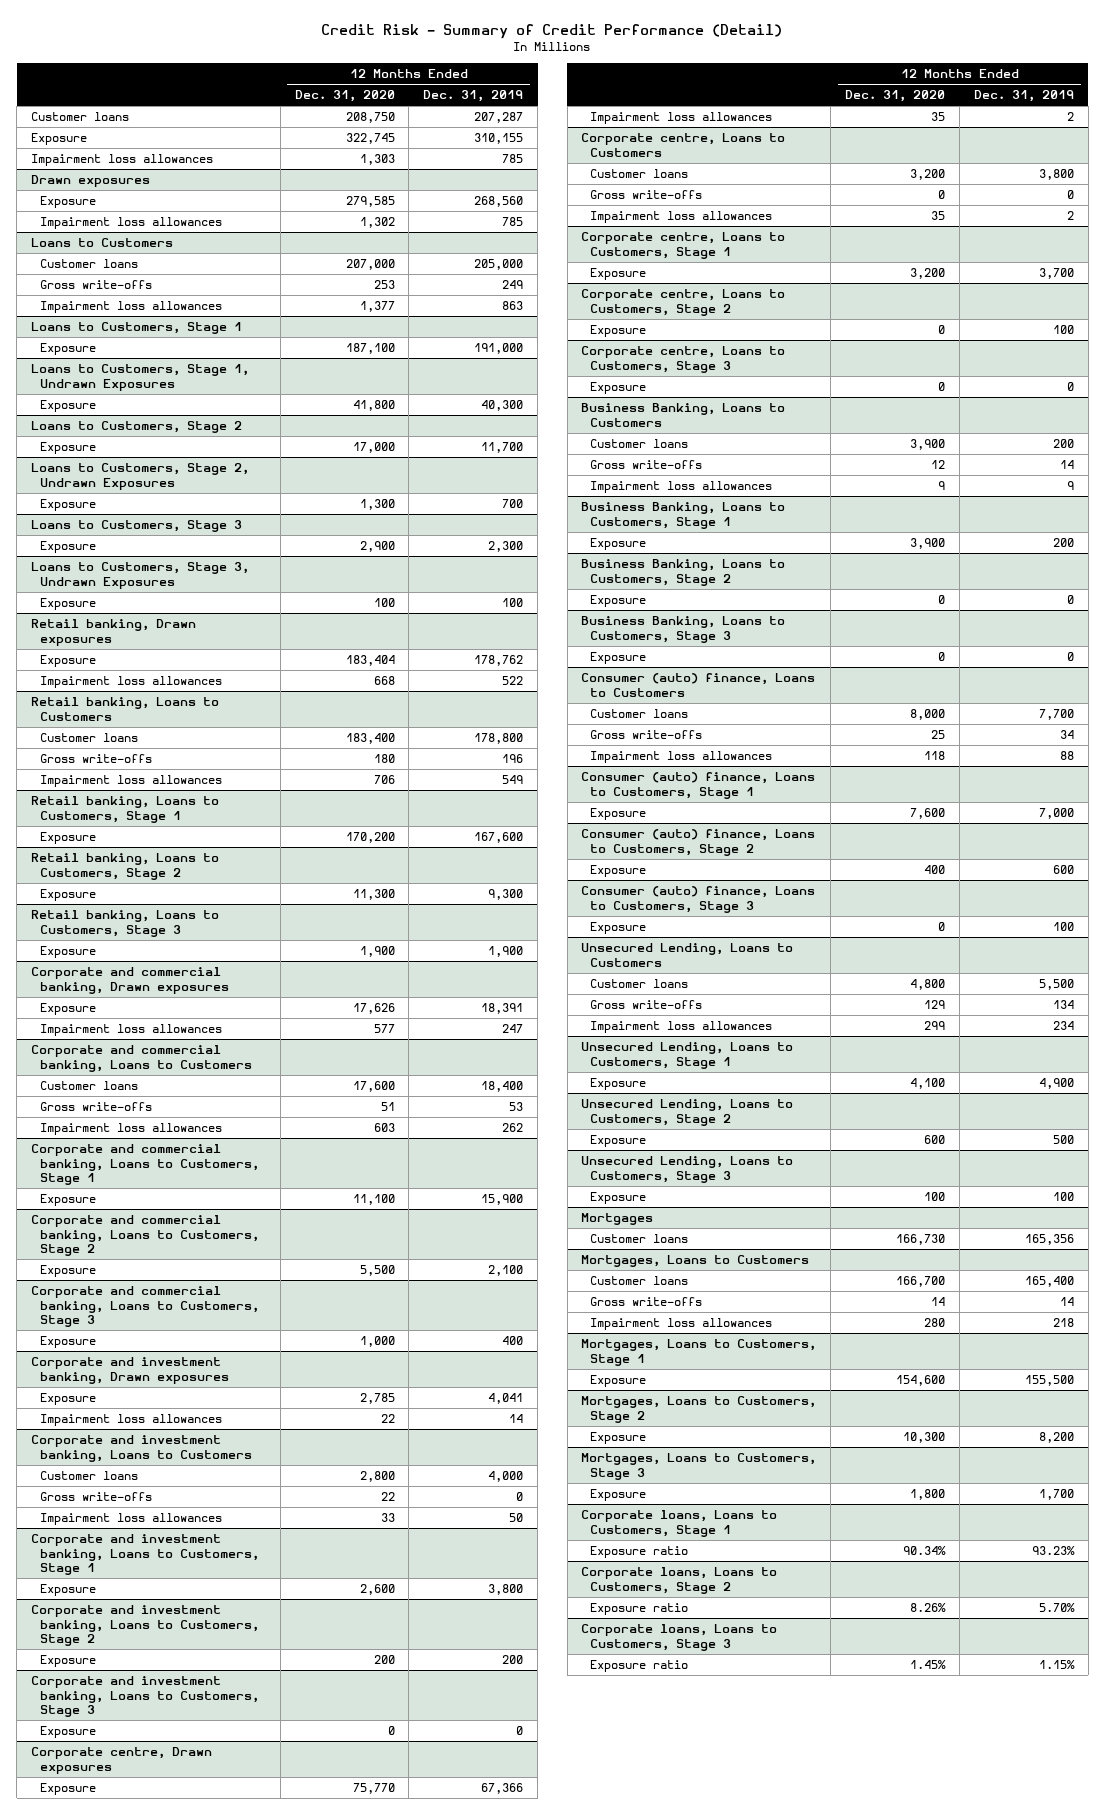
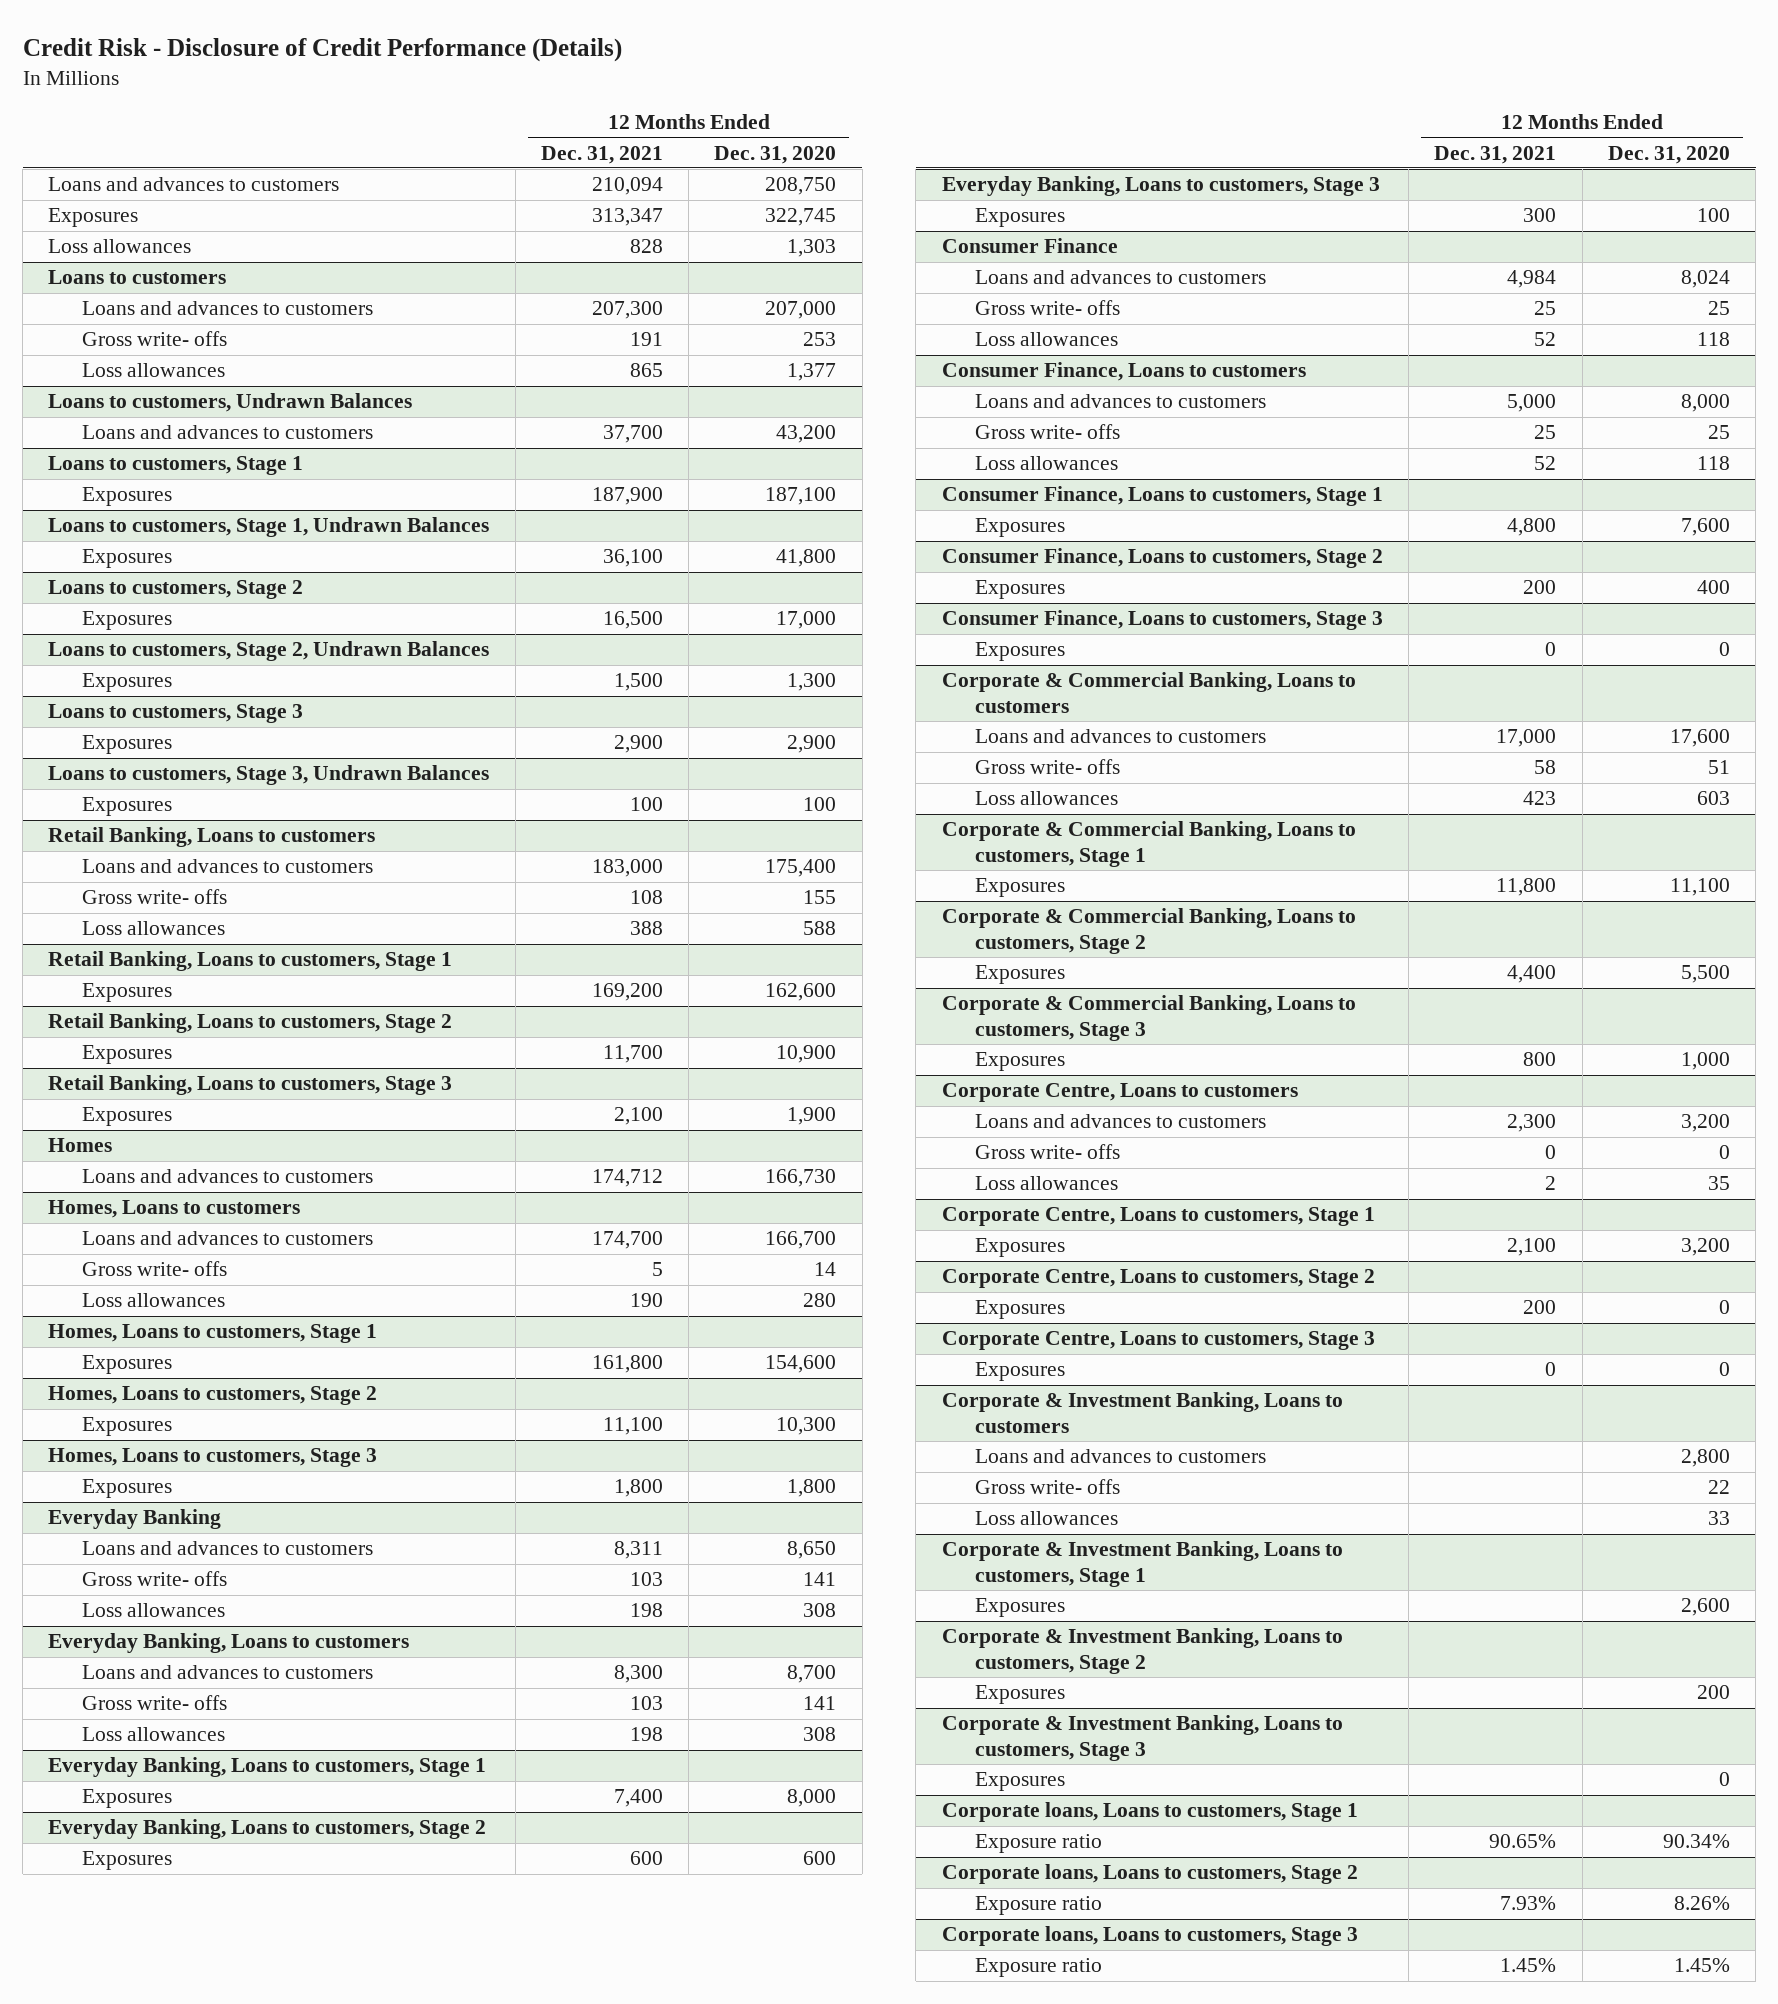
- Credit Risk - Summary of Credit Performance (Detail)
+ Credit Risk - Disclosure of Credit Performance (Details)
- | 12 Months Ended Dec. 31, 2020 | 12 Months Ended Dec. 31, 2019
+ | 12 Months Ended Dec. 31, 2021 | 12 Months Ended Dec. 31, 2020
- Customer loans | 208,750 | 207,287
- Exposure | 322,745 | 310,155
- Impairment loss allowances | 1,303 | 785
- Drawn exposures
- Exposure | 279,585 | 268,560
- Impairment loss allowances | 1,302 | 785
- Loans to Customers
- Customer loans | 207,000 | 205,000
- Gross write-offs | 253 | 249
- Impairment loss allowances | 1,377 | 863
- Loans to Customers, Stage 1
- Exposure | 187,100 | 191,000
- Loans to Customers, Stage 1, Undrawn Exposures
- Exposure | 41,800 | 40,300
- Loans to Customers, Stage 2
- Exposure | 17,000 | 11,700
- Loans to Customers, Stage 2, Undrawn Exposures
- Exposure | 1,300 | 700
- Loans to Customers, Stage 3
- Exposure | 2,900 | 2,300
- Loans to Customers, Stage 3, Undrawn Exposures
- Exposure | 100 | 100
- Retail banking, Drawn exposures
- Exposure | 183,404 | 178,762
- Impairment loss allowances | 668 | 522
- Retail banking, Loans to Customers
- Customer loans | 183,400 | 178,800
- Gross write-offs | 180 | 196
- Impairment loss allowances | 706 | 549
- Retail banking, Loans to Customers, Stage 1
- Exposure | 170,200 | 167,600
- Retail banking, Loans to Customers, Stage 2
- Exposure | 11,300 | 9,300
- Retail banking, Loans to Customers, Stage 3
- Exposure | 1,900 | 1,900
- Corporate and commercial banking, Drawn exposures
- Exposure | 17,626 | 18,391
- Impairment loss allowances | 577 | 247
- Corporate and commercial banking, Loans to Customers
- Customer loans | 17,600 | 18,400
- Gross write-offs | 51 | 53
- Impairment loss allowances | 603 | 262
- Corporate and commercial banking, Loans to Customers, Stage 1
- Exposure | 11,100 | 15,900
- Corporate and commercial banking, Loans to Customers, Stage 2
- Exposure | 5,500 | 2,100
- Corporate and commercial banking, Loans to Customers, Stage 3
- Exposure | 1,000 | 400
- Corporate and investment banking, Drawn exposures
- Exposure | 2,785 | 4,041
- Impairment loss allowances | 22 | 14
- Corporate and investment banking, Loans to Customers
- Customer loans | 2,800 | 4,000
- Gross write-offs | 22 | 0
- Impairment loss allowances | 33 | 50
- Corporate and investment banking, Loans to Customers, Stage 1
- Exposure | 2,600 | 3,800
- Corporate and investment banking, Loans to Customers, Stage 2
- Exposure | 200 | 200
- Corporate and investment banking, Loans to Customers, Stage 3
- Exposure | 0 | 0
- Corporate centre, Drawn exposures
- Exposure | 75,770 | 67,366
- Impairment loss allowances | 35 | 2
- Corporate centre, Loans to Customers
- Customer loans | 3,200 | 3,800
- Gross write-offs | 0 | 0
- Impairment loss allowances | 35 | 2
- Corporate centre, Loans to Customers, Stage 1
- Exposure | 3,200 | 3,700
- Corporate centre, Loans to Customers, Stage 2
- Exposure | 0 | 100
- Corporate centre, Loans to Customers, Stage 3
- Exposure | 0 | 0
- Business Banking, Loans to Customers
- Customer loans | 3,900 | 200
- Gross write-offs | 12 | 14
- Impairment loss allowances | 9 | 9
- Business Banking, Loans to Customers, Stage 1
- Exposure | 3,900 | 200
- Business Banking, Loans to Customers, Stage 2
- Exposure | 0 | 0
- Business Banking, Loans to Customers, Stage 3
- Exposure | 0 | 0
- Consumer (auto) finance, Loans to Customers
- Customer loans | 8,000 | 7,700
- Gross write-offs | 25 | 34
- Impairment loss allowances | 118 | 88
- Consumer (auto) finance, Loans to Customers, Stage 1
- Exposure | 7,600 | 7,000
- Consumer (auto) finance, Loans to Customers, Stage 2
- Exposure | 400 | 600
- Consumer (auto) finance, Loans to Customers, Stage 3
- Exposure | 0 | 100
- Unsecured Lending, Loans to Customers
- Customer loans | 4,800 | 5,500
- Gross write-offs | 129 | 134
- Impairment loss allowances | 299 | 234
- Unsecured Lending, Loans to Customers, Stage 1
- Exposure | 4,100 | 4,900
- Unsecured Lending, Loans to Customers, Stage 2
- Exposure | 600 | 500
- Unsecured Lending, Loans to Customers, Stage 3
- Exposure | 100 | 100
- Mortgages
- Customer loans | 166,730 | 165,356
- Mortgages, Loans to Customers
- Customer loans | 166,700 | 165,400
- Gross write-offs | 14 | 14
- Impairment loss allowances | 280 | 218
- Mortgages, Loans to Customers, Stage 1
- Exposure | 154,600 | 155,500
- Mortgages, Loans to Customers, Stage 2
- Exposure | 10,300 | 8,200
- Mortgages, Loans to Customers, Stage 3
- Exposure | 1,800 | 1,700
- Corporate loans, Loans to Customers, Stage 1
+ Loans and advances to customers | 210,094 | 208,750
+ Exposures | 313,347 | 322,745
+ Loss allowances | 828 | 1,303
+ Loans to customers
+ Loans and advances to customers | 207,300 | 207,000
+ Gross write- offs | 191 | 253
+ Loss allowances | 865 | 1,377
+ Loans to customers, Undrawn Balances
+ Loans and advances to customers | 37,700 | 43,200
+ Loans to customers, Stage 1
+ Exposures | 187,900 | 187,100
+ Loans to customers, Stage 1, Undrawn Balances
+ Exposures | 36,100 | 41,800
+ Loans to customers, Stage 2
+ Exposures | 16,500 | 17,000
+ Loans to customers, Stage 2, Undrawn Balances
+ Exposures | 1,500 | 1,300
+ Loans to customers, Stage 3
+ Exposures | 2,900 | 2,900
+ Loans to customers, Stage 3, Undrawn Balances
+ Exposures | 100 | 100
+ Retail Banking, Loans to customers
+ Loans and advances to customers | 183,000 | 175,400
+ Gross write- offs | 108 | 155
+ Loss allowances | 388 | 588
+ Retail Banking, Loans to customers, Stage 1
+ Exposures | 169,200 | 162,600
+ Retail Banking, Loans to customers, Stage 2
+ Exposures | 11,700 | 10,900
+ Retail Banking, Loans to customers, Stage 3
+ Exposures | 2,100 | 1,900
+ Homes
+ Loans and advances to customers | 174,712 | 166,730
+ Homes, Loans to customers
+ Loans and advances to customers | 174,700 | 166,700
+ Gross write- offs | 5 | 14
+ Loss allowances | 190 | 280
+ Homes, Loans to customers, Stage 1
+ Exposures | 161,800 | 154,600
+ Homes, Loans to customers, Stage 2
+ Exposures | 11,100 | 10,300
+ Homes, Loans to customers, Stage 3
+ Exposures | 1,800 | 1,800
+ Everyday Banking
+ Loans and advances to customers | 8,311 | 8,650
+ Gross write- offs | 103 | 141
+ Loss allowances | 198 | 308
+ Everyday Banking, Loans to customers
+ Loans and advances to customers | 8,300 | 8,700
+ Gross write- offs | 103 | 141
+ Loss allowances | 198 | 308
+ Everyday Banking, Loans to customers, Stage 1
+ Exposures | 7,400 | 8,000
+ Everyday Banking, Loans to customers, Stage 2
+ Exposures | 600 | 600
+ Everyday Banking, Loans to customers, Stage 3
+ Exposures | 300 | 100
+ Consumer Finance
+ Loans and advances to customers | 4,984 | 8,024
+ Gross write- offs | 25 | 25
+ Loss allowances | 52 | 118
+ Consumer Finance, Loans to customers
+ Loans and advances to customers | 5,000 | 8,000
+ Gross write- offs | 25 | 25
+ Loss allowances | 52 | 118
+ Consumer Finance, Loans to customers, Stage 1
+ Exposures | 4,800 | 7,600
+ Consumer Finance, Loans to customers, Stage 2
+ Exposures | 200 | 400
+ Consumer Finance, Loans to customers, Stage 3
+ Exposures | 0 | 0
+ Corporate & Commercial Banking, Loans to customers
+ Loans and advances to customers | 17,000 | 17,600
+ Gross write- offs | 58 | 51
+ Loss allowances | 423 | 603
+ Corporate & Commercial Banking, Loans to customers, Stage 1
+ Exposures | 11,800 | 11,100
+ Corporate & Commercial Banking, Loans to customers, Stage 2
+ Exposures | 4,400 | 5,500
+ Corporate & Commercial Banking, Loans to customers, Stage 3
+ Exposures | 800 | 1,000
+ Corporate Centre, Loans to customers
+ Loans and advances to customers | 2,300 | 3,200
+ Gross write- offs | 0 | 0
+ Loss allowances | 2 | 35
+ Corporate Centre, Loans to customers, Stage 1
+ Exposures | 2,100 | 3,200
+ Corporate Centre, Loans to customers, Stage 2
+ Exposures | 200 | 0
+ Corporate Centre, Loans to customers, Stage 3
+ Exposures | 0 | 0
+ Corporate & Investment Banking, Loans to customers
+ Loans and advances to customers | | 2,800
+ Gross write- offs | | 22
+ Loss allowances | | 33
+ Corporate & Investment Banking, Loans to customers, Stage 1
+ Exposures | | 2,600
+ Corporate & Investment Banking, Loans to customers, Stage 2
+ Exposures | | 200
+ Corporate & Investment Banking, Loans to customers, Stage 3
+ Exposures | | 0
+ Corporate loans, Loans to customers, Stage 1
- Corporate loans, Loans to Customers, Stage 2
+ Corporate loans, Loans to customers, Stage 2
- Corporate loans, Loans to Customers, Stage 3
+ Corporate loans, Loans to customers, Stage 3

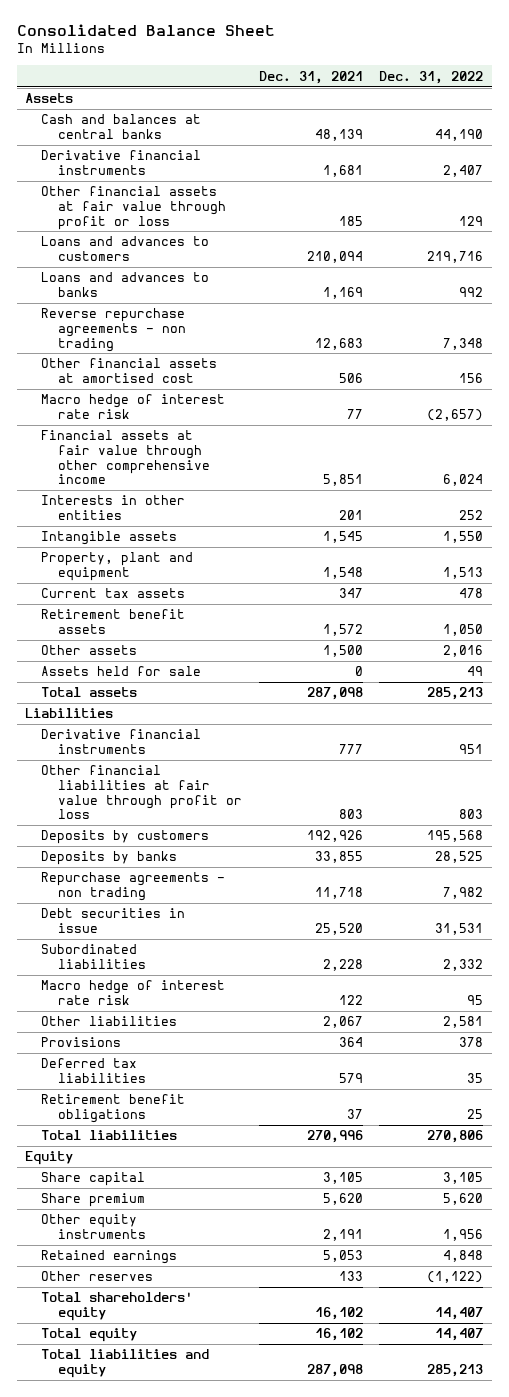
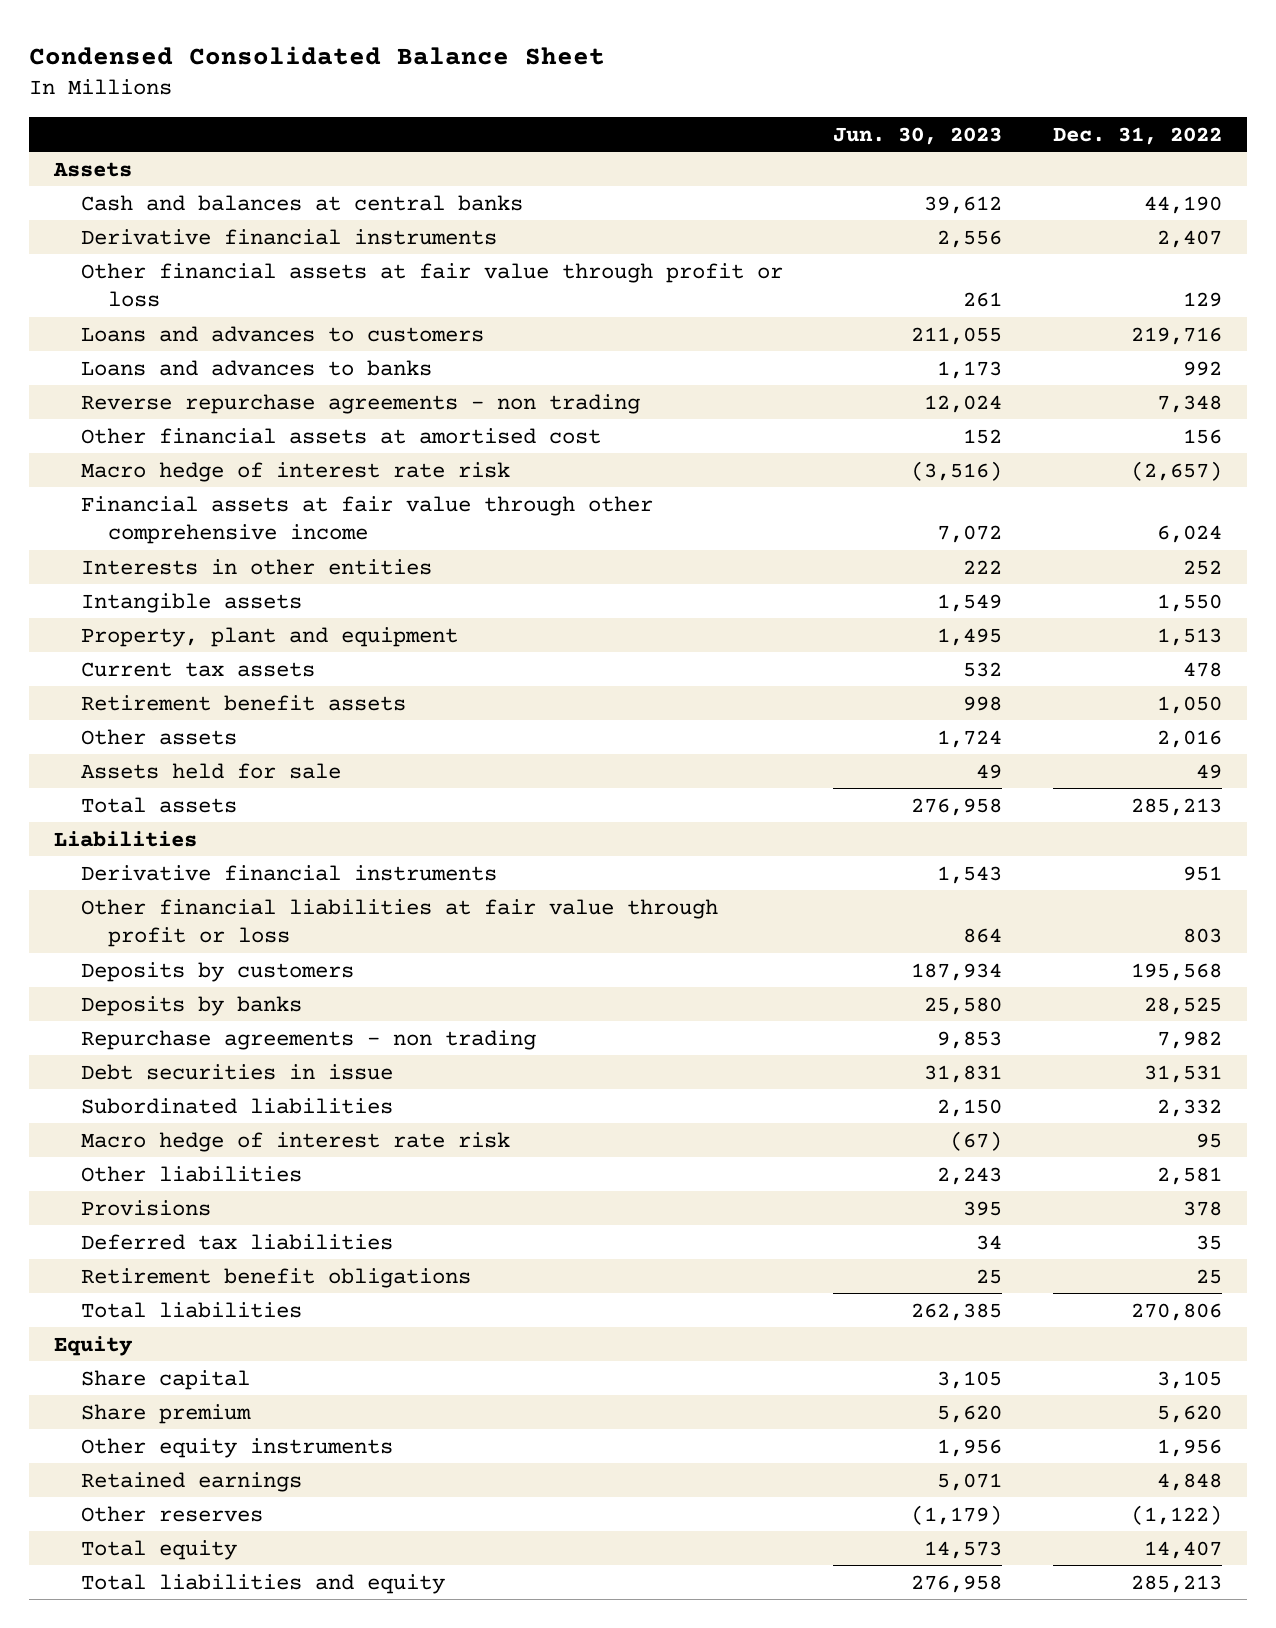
- Consolidated Balance Sheet
+ Condensed Consolidated Balance Sheet
- | Dec. 31, 2021 | Dec. 31, 2022
+ | Jun. 30, 2023 | Dec. 31, 2022
- Total shareholders' equity | 16,102 | 14,407

